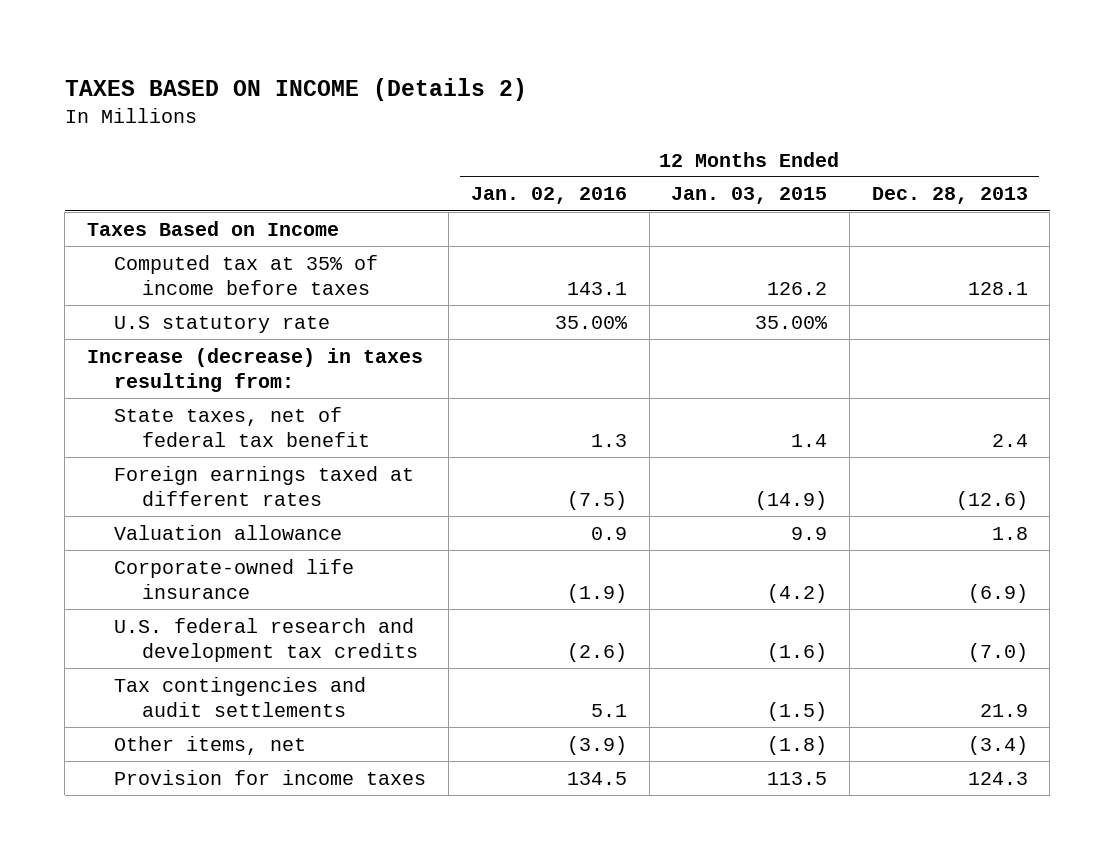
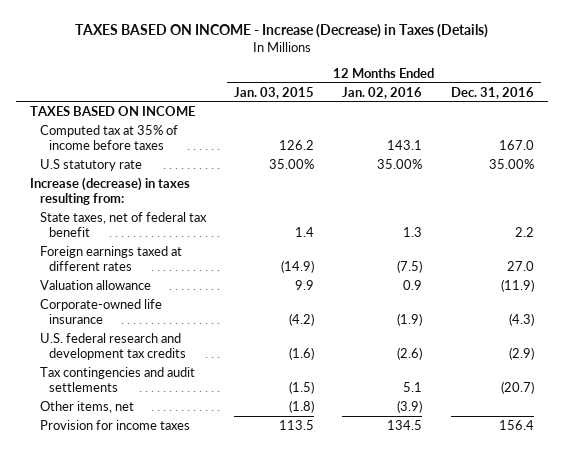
- TAXES BASED ON INCOME (Details 2)
+ TAXES BASED ON INCOME - Increase (Decrease) in Taxes (Details)
- | 12 Months Ended Jan. 02, 2016 | 12 Months Ended Jan. 03, 2015 | 12 Months Ended Dec. 28, 2013
+ | 12 Months Ended Jan. 03, 2015 | 12 Months Ended Jan. 02, 2016 | 12 Months Ended Dec. 31, 2016
- Taxes Based on Income
+ TAXES BASED ON INCOME

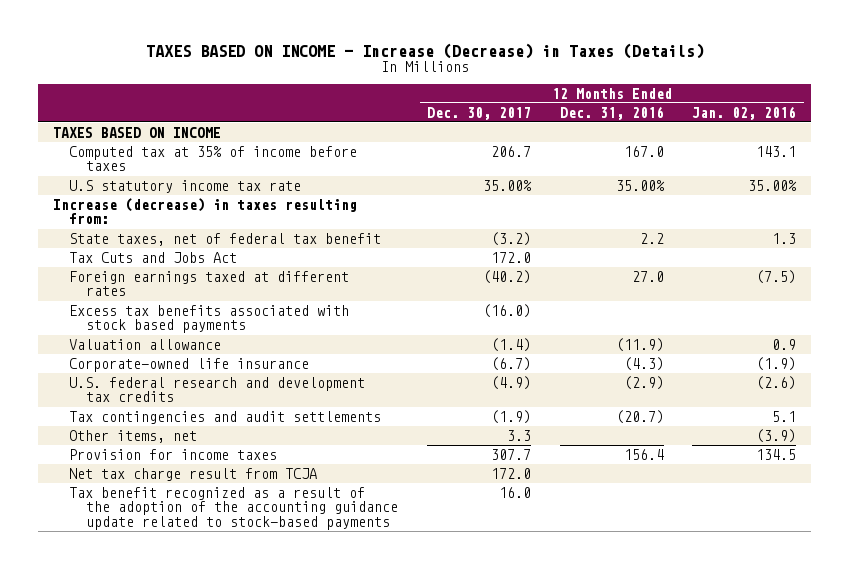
- | 12 Months Ended Jan. 03, 2015 | 12 Months Ended Jan. 02, 2016 | 12 Months Ended Dec. 31, 2016
+ | 12 Months Ended Dec. 30, 2017 | 12 Months Ended Dec. 31, 2016 | 12 Months Ended Jan. 02, 2016
- U.S statutory rate | 35.00% | 35.00% | 35.00%
+ U.S statutory income tax rate | 35.00% | 35.00% | 35.00%
+ Tax Cuts and Jobs Act | 172.0 | |
+ Excess tax benefits associated with stock based payments | (16.0) | |
+ Net tax charge result from TCJA | 172.0 | |
+ Tax benefit recognized as a result of the adoption of the accounting guidance update related to stock-based payments | 16.0 | |

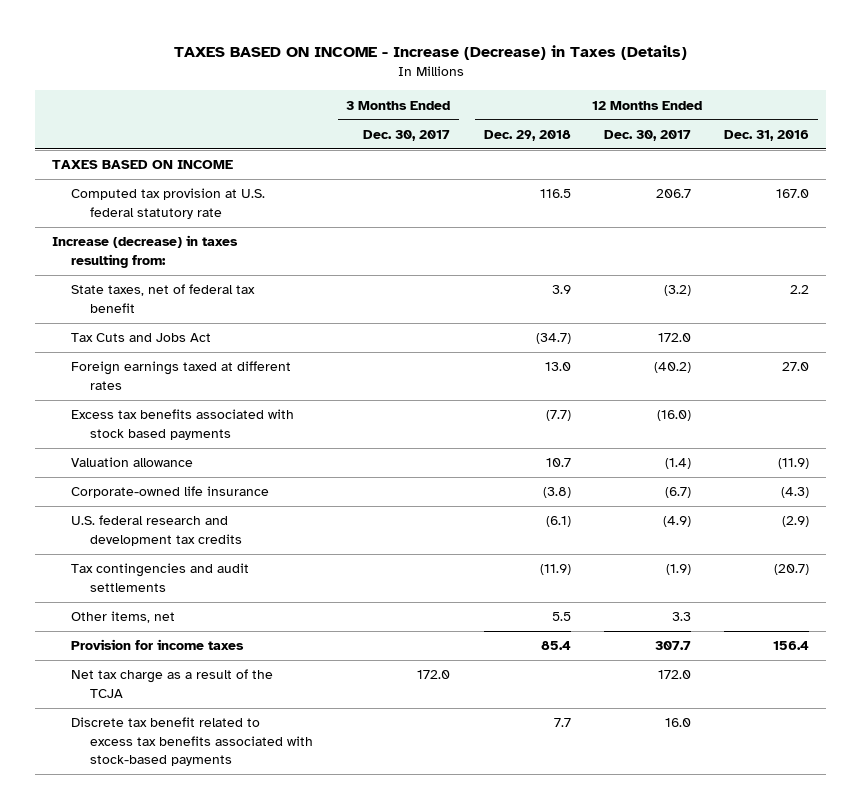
- | 12 Months Ended Dec. 30, 2017 | 12 Months Ended Dec. 31, 2016 | 12 Months Ended Jan. 02, 2016
+ | 3 Months Ended Dec. 30, 2017 | 12 Months Ended Dec. 29, 2018 | 12 Months Ended Dec. 30, 2017 | 12 Months Ended Dec. 31, 2016
- Computed tax at 35% of income before taxes | 206.7 | 167.0 | 143.1
- U.S statutory income tax rate | 35.00% | 35.00% | 35.00%
+ Computed tax provision at U.S. federal statutory rate | | 116.5 | 206.7 | 167.0
- Net tax charge result from TCJA | 172.0 | |
- Tax benefit recognized as a result of the adoption of the accounting guidance update related to stock-based payments | 16.0 | |
+ Net tax charge as a result of the TCJA | 172.0 | | 172.0 |
+ Discrete tax benefit related to excess tax benefits associated with stock-based payments | | 7.7 | 16.0 |

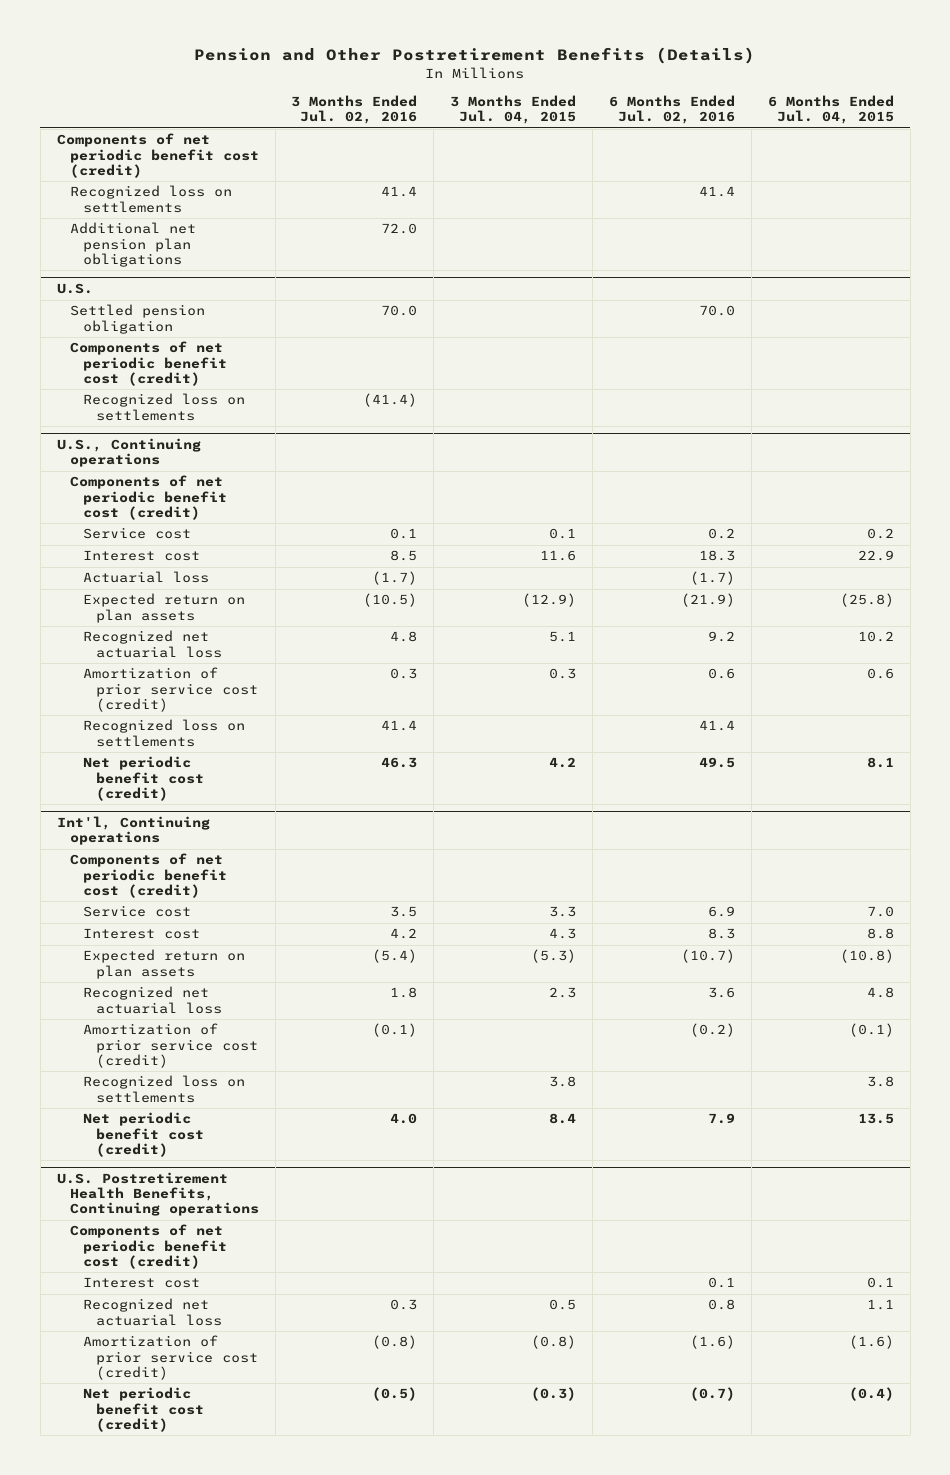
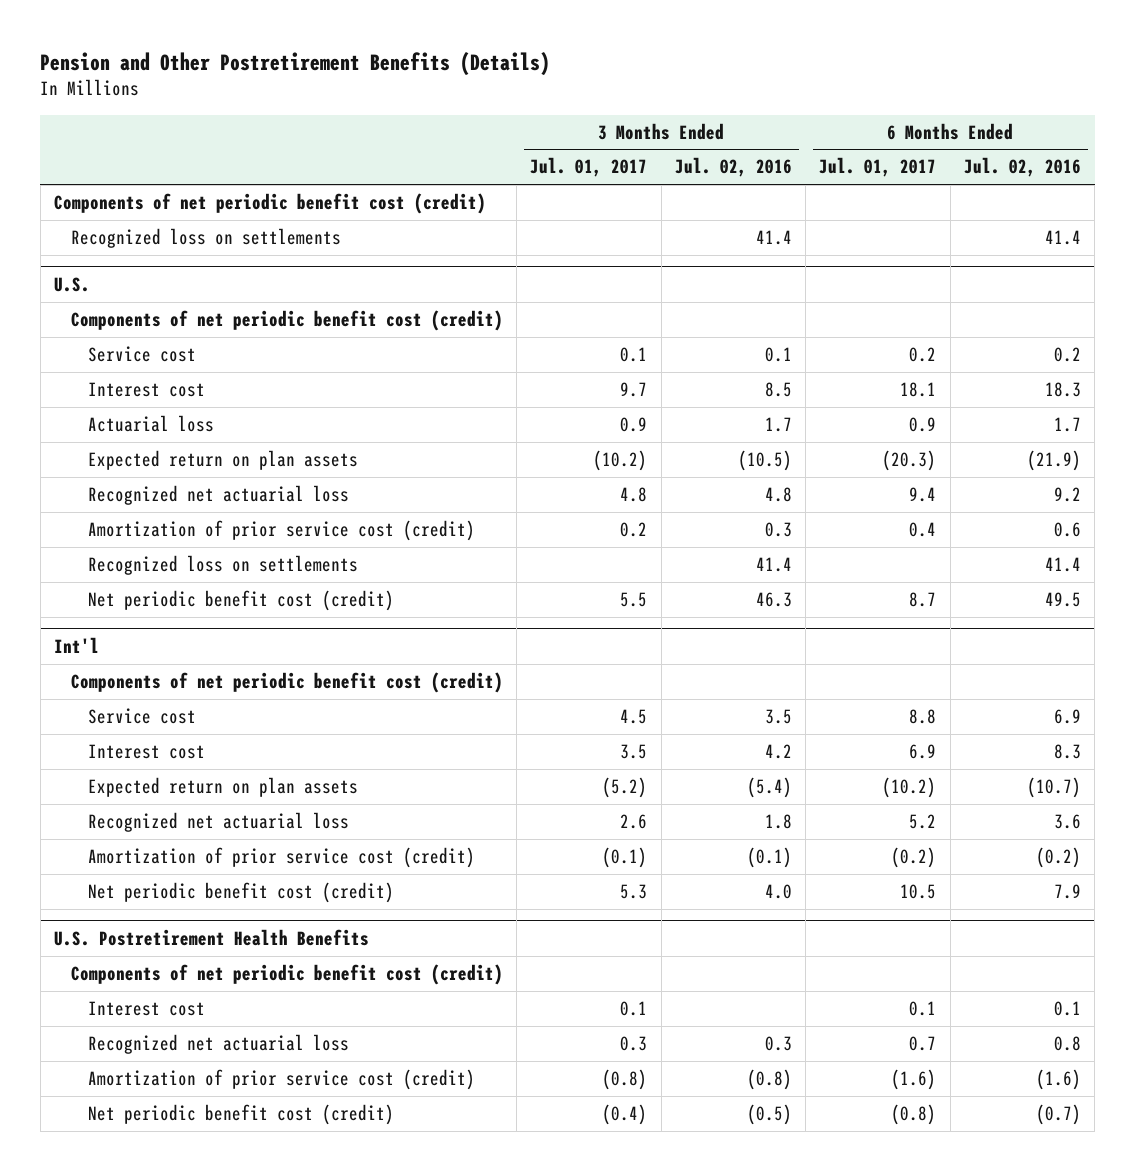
- | 3 Months Ended Jul. 02, 2016 | 3 Months Ended Jul. 04, 2015 | 6 Months Ended Jul. 02, 2016 | 6 Months Ended Jul. 04, 2015
+ | 3 Months Ended Jul. 01, 2017 | 3 Months Ended Jul. 02, 2016 | 6 Months Ended Jul. 01, 2017 | 6 Months Ended Jul. 02, 2016
- Additional net pension plan obligations | 72.0 | | |
@ U.S.
- Settled pension obligation | 70.0 | | 70.0 |
- Recognized loss on settlements | (41.4) | | |
- U.S., Continuing operations
- Components of net periodic benefit cost (credit)
- Actuarial loss | (1.7) | | (1.7) |
@ U.S.
+ Actuarial loss | 0.9 | 1.7 | 0.9 | 1.7
- Int'l, Continuing operations
+ Int'l
- Recognized loss on settlements | | 3.8 | | 3.8
- U.S. Postretirement Health Benefits, Continuing operations
+ U.S. Postretirement Health Benefits

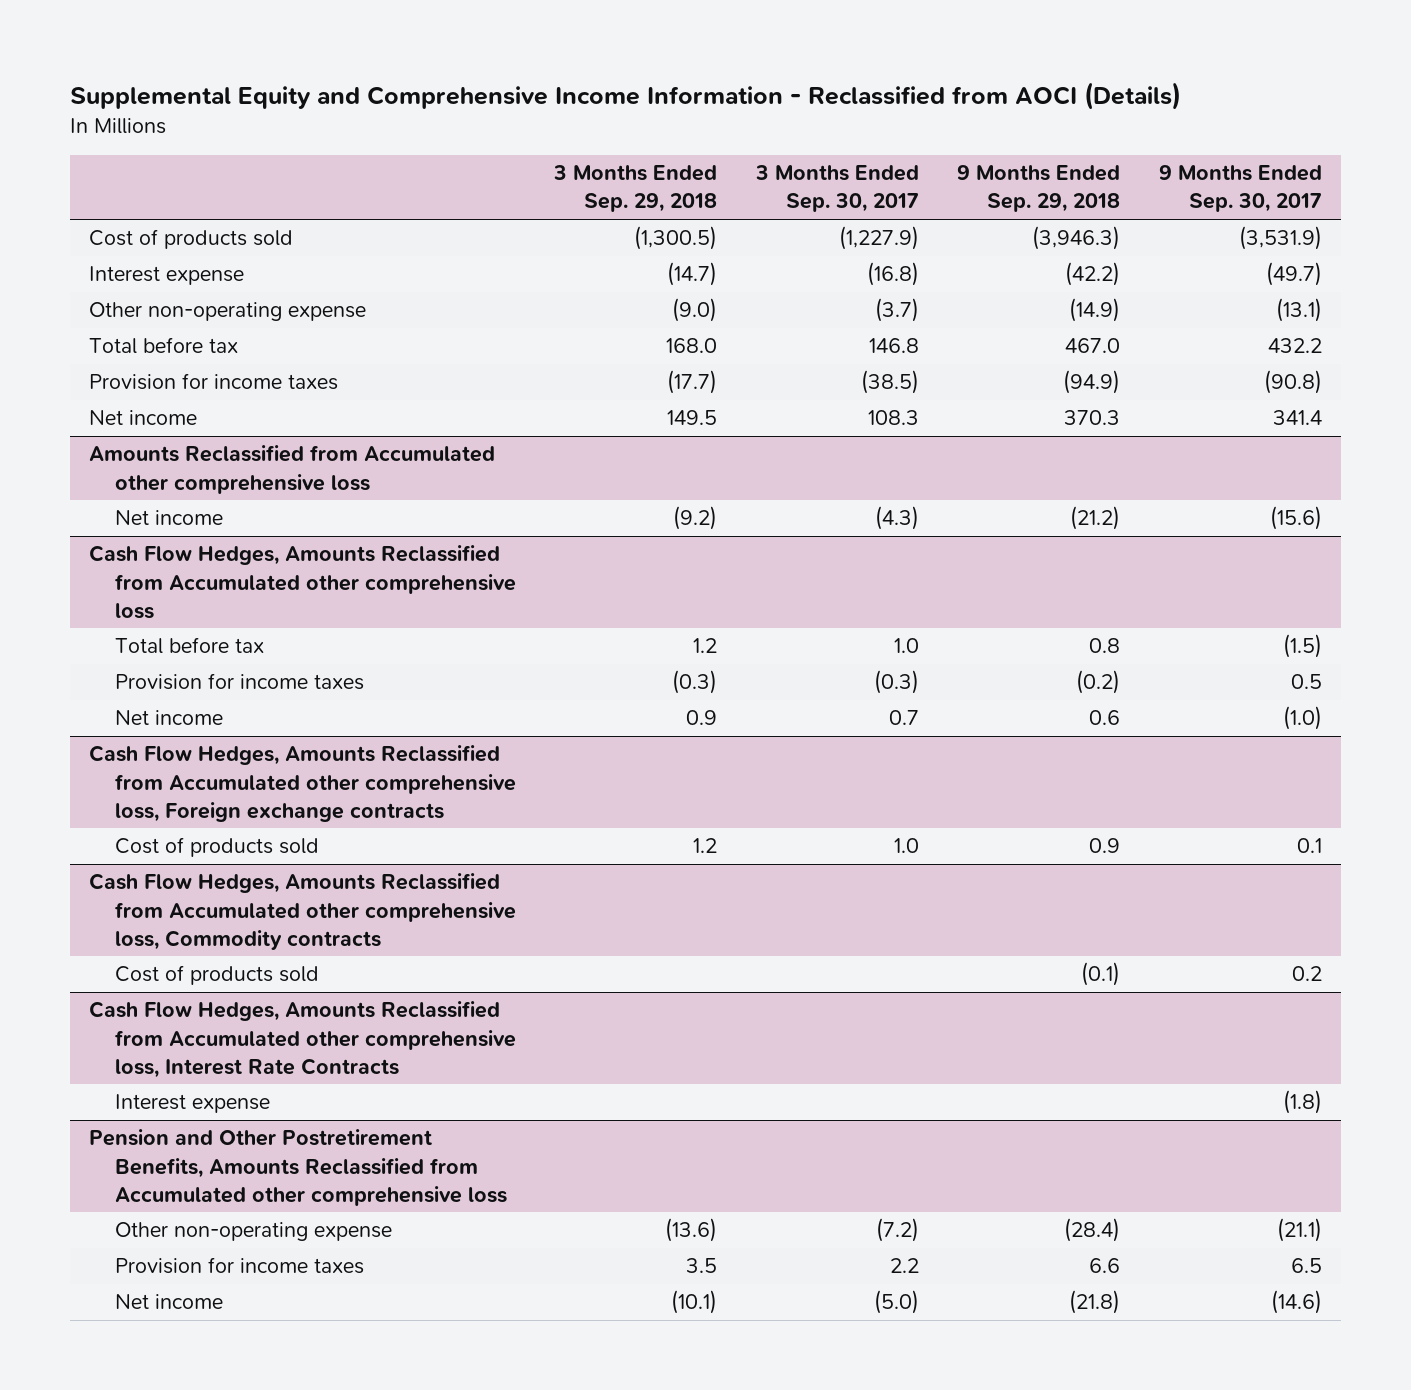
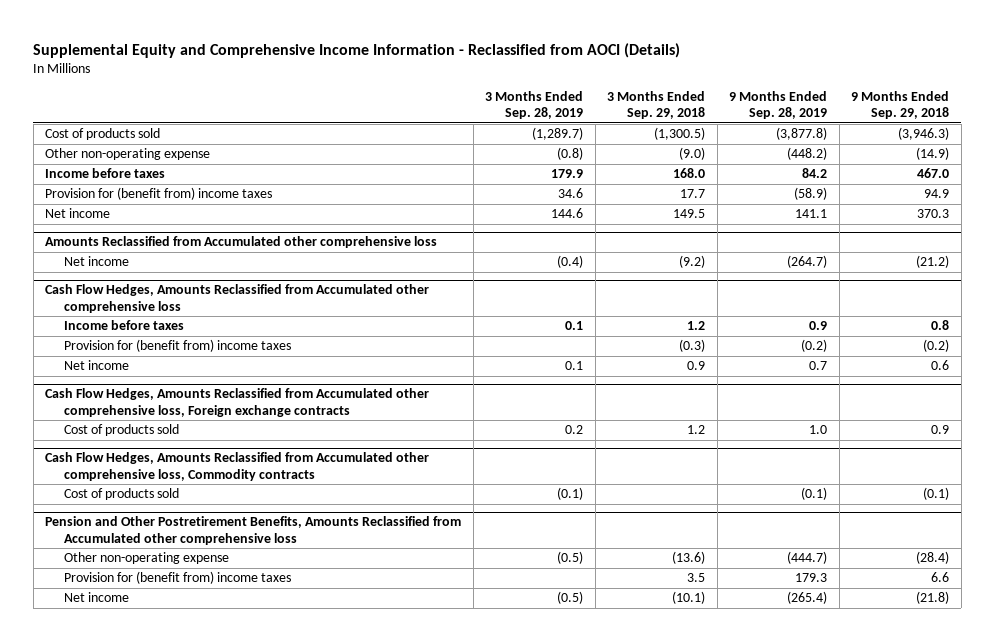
- | 3 Months Ended Sep. 29, 2018 | 3 Months Ended Sep. 30, 2017 | 9 Months Ended Sep. 29, 2018 | 9 Months Ended Sep. 30, 2017
+ | 3 Months Ended Sep. 28, 2019 | 3 Months Ended Sep. 29, 2018 | 9 Months Ended Sep. 28, 2019 | 9 Months Ended Sep. 29, 2018
- Interest expense | (14.7) | (16.8) | (42.2) | (49.7)
- Total before tax | 168.0 | 146.8 | 467.0 | 432.2
- Provision for income taxes | (17.7) | (38.5) | (94.9) | (90.8)
+ Income before taxes | 179.9 | 168.0 | 84.2 | 467.0
+ Provision for (benefit from) income taxes | 34.6 | 17.7 | (58.9) | 94.9
@ Cash Flow Hedges, Amounts Reclassified from Accumulated other comprehensive loss
- Total before tax | 1.2 | 1.0 | 0.8 | (1.5)
- Provision for income taxes | (0.3) | (0.3) | (0.2) | 0.5
+ Income before taxes | 0.1 | 1.2 | 0.9 | 0.8
+ Provision for (benefit from) income taxes | | (0.3) | (0.2) | (0.2)
- Cash Flow Hedges, Amounts Reclassified from Accumulated other comprehensive loss, Interest Rate Contracts
- Interest expense | | | | (1.8)
@ Pension and Other Postretirement Benefits, Amounts Reclassified from Accumulated other comprehensive loss
- Provision for income taxes | 3.5 | 2.2 | 6.6 | 6.5
+ Provision for (benefit from) income taxes | | 3.5 | 179.3 | 6.6

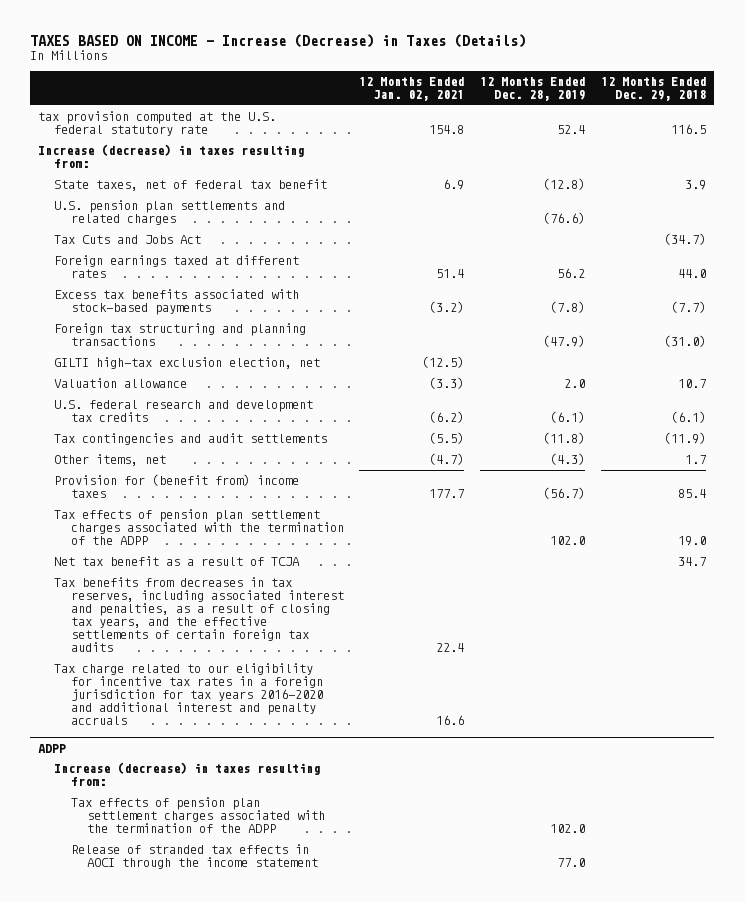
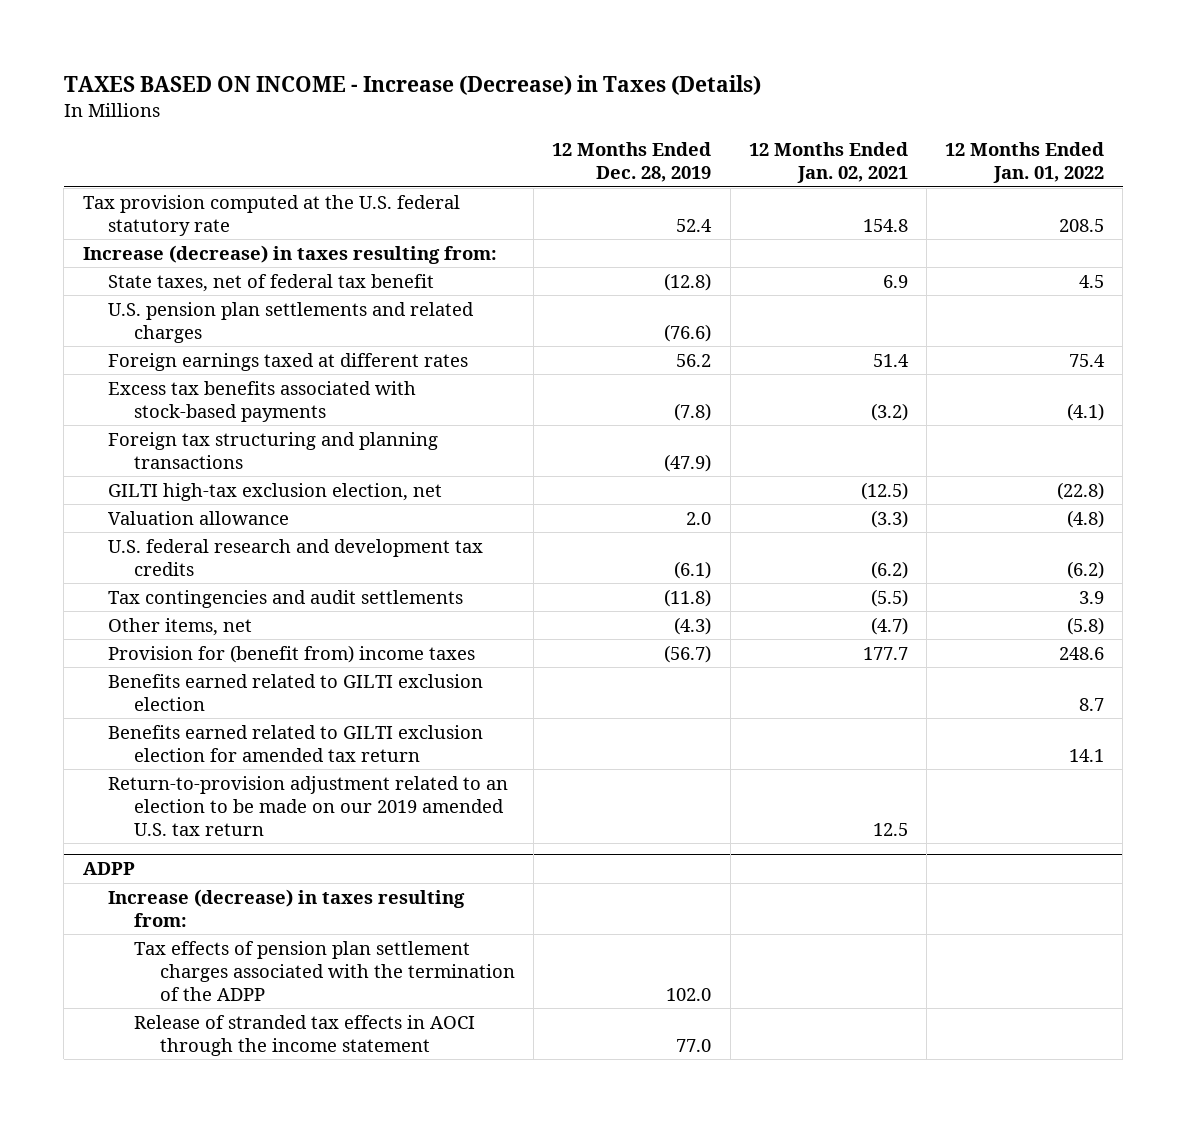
- | 12 Months Ended Jan. 02, 2021 | 12 Months Ended Dec. 28, 2019 | 12 Months Ended Dec. 29, 2018
+ | 12 Months Ended Dec. 28, 2019 | 12 Months Ended Jan. 02, 2021 | 12 Months Ended Jan. 01, 2022
- tax provision computed at the U.S. federal statutory rate | 154.8 | 52.4 | 116.5
+ Tax provision computed at the U.S. federal statutory rate | 52.4 | 154.8 | 208.5
- Tax Cuts and Jobs Act | | | (34.7)
- Tax effects of pension plan settlement charges associated with the termination of the ADPP | | 102.0 | 19.0
- Net tax benefit as a result of TCJA | | | 34.7
- Tax benefits from decreases in tax reserves, including associated interest and penalties, as a result of closing tax years, and the effective settlements of certain foreign tax audits | 22.4 | |
- Tax charge related to our eligibility for incentive tax rates in a foreign jurisdiction for tax years 2016-2020 and additional interest and penalty accruals | 16.6 | |
+ Benefits earned related to GILTI exclusion election | | | 8.7
+ Benefits earned related to GILTI exclusion election for amended tax return | | | 14.1
+ Return-to-provision adjustment related to an election to be made on our 2019 amended U.S. tax return | | 12.5 |

